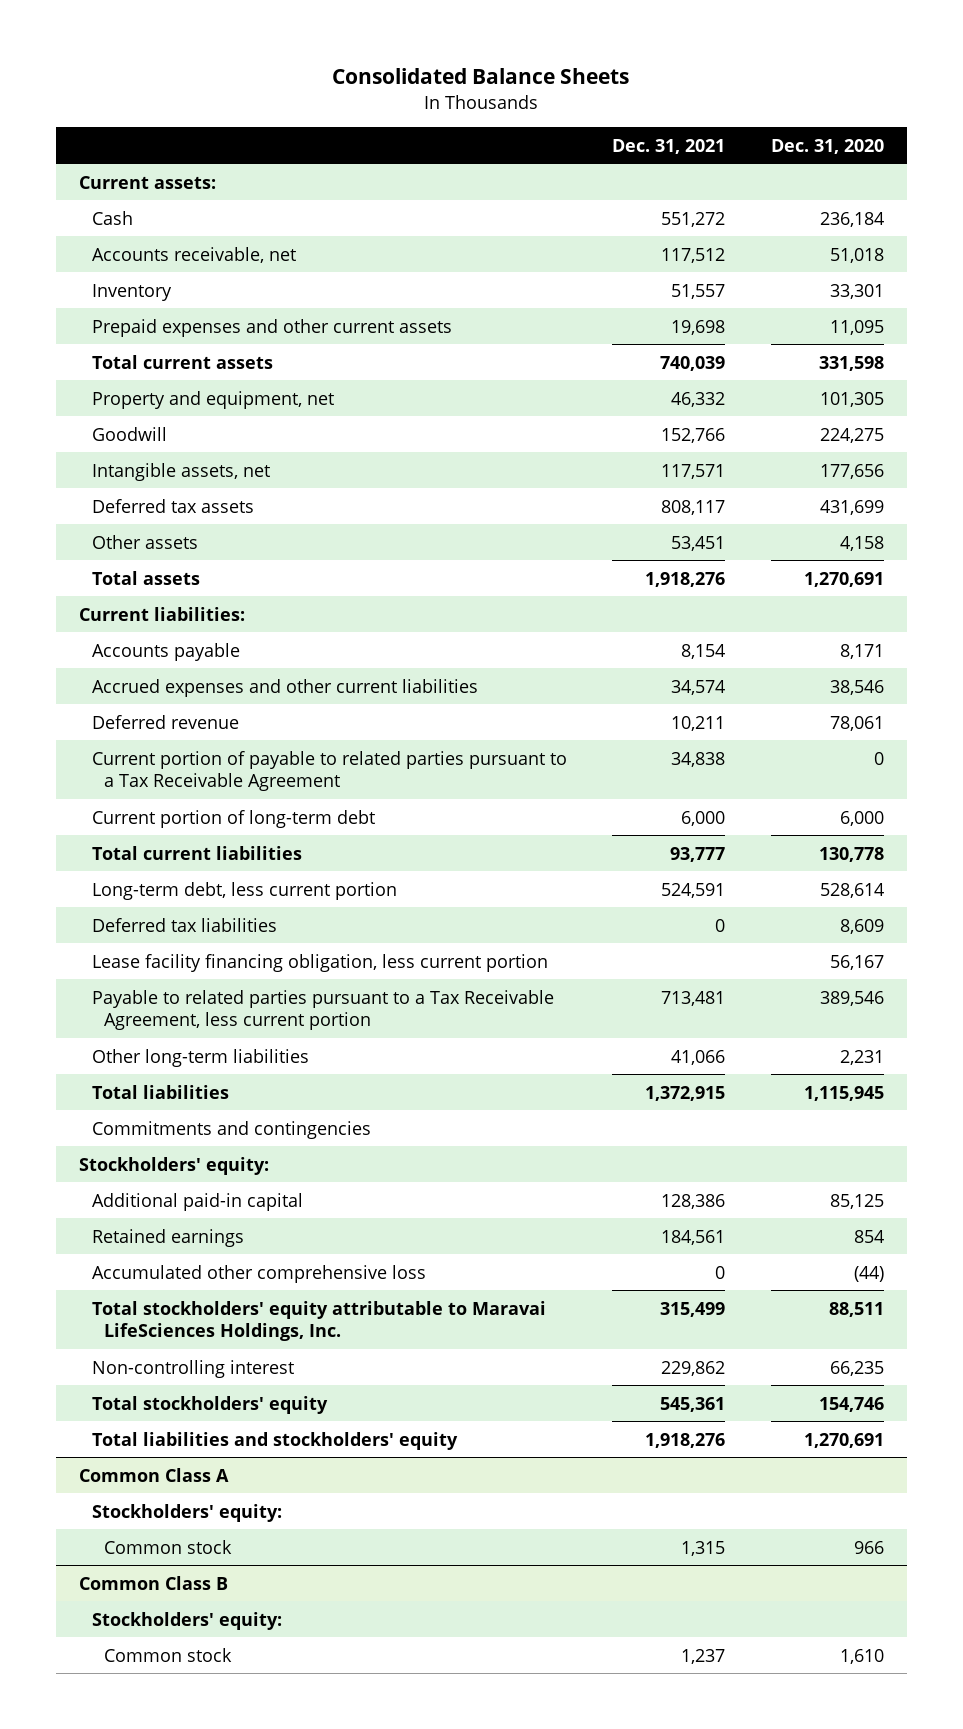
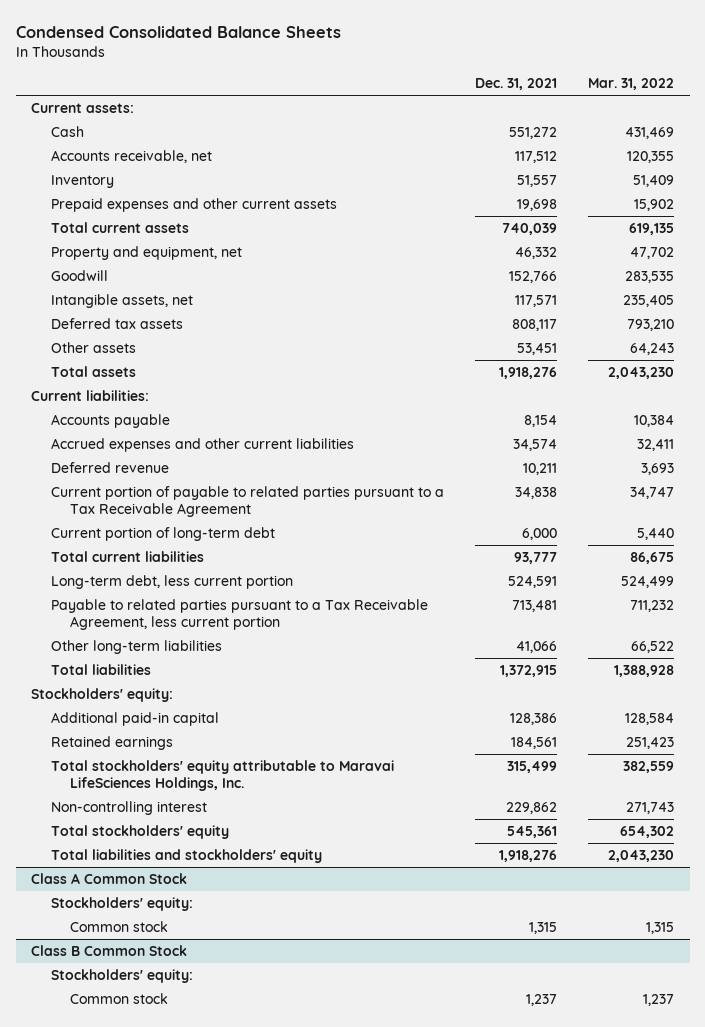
- Consolidated Balance Sheets
+ Condensed Consolidated Balance Sheets
- | Dec. 31, 2021 | Dec. 31, 2020
+ | Dec. 31, 2021 | Mar. 31, 2022
- Deferred tax liabilities | 0 | 8,609
- Lease facility financing obligation, less current portion | | 56,167
- Commitments and contingencies
- Accumulated other comprehensive loss | 0 | (44)
- Common Class A
+ Class A Common Stock
- Common Class B
+ Class B Common Stock

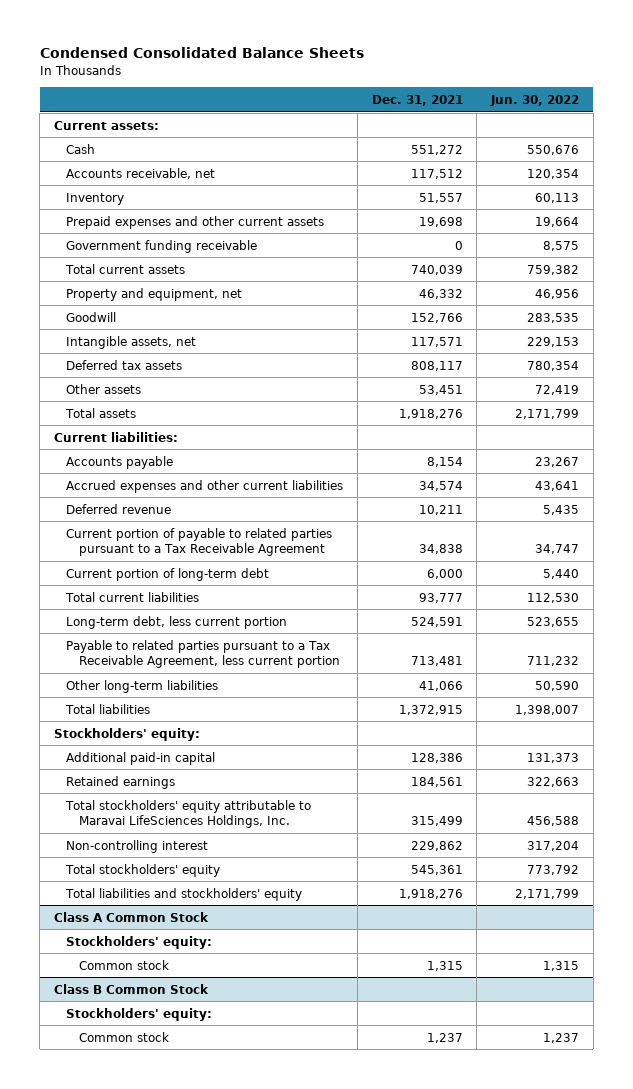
- | Dec. 31, 2021 | Mar. 31, 2022
+ | Dec. 31, 2021 | Jun. 30, 2022
+ Government funding receivable | 0 | 8,575

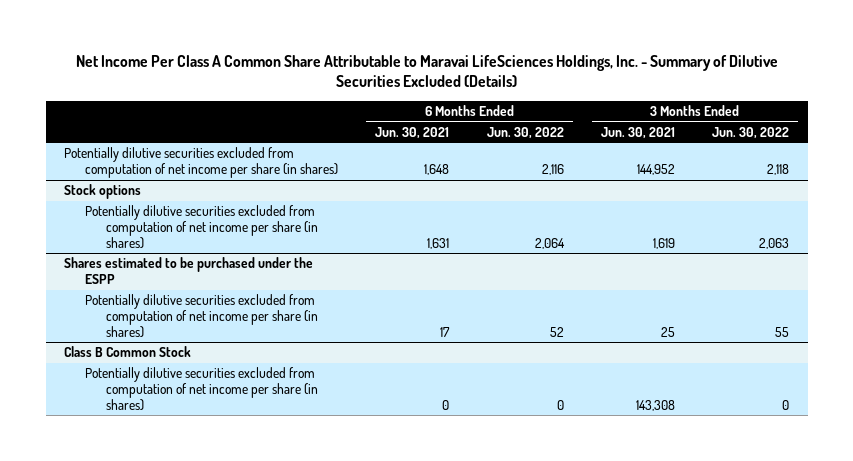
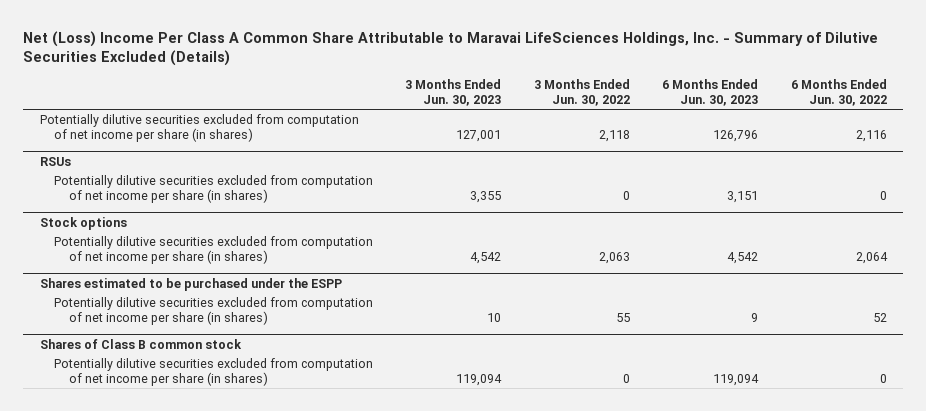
- Net Income Per Class A Common Share Attributable to Maravai LifeSciences Holdings, Inc. - Summary of Dilutive Securities Excluded (Details)
+ Net (Loss) Income Per Class A Common Share Attributable to Maravai LifeSciences Holdings, Inc. - Summary of Dilutive Securities Excluded (Details)
- | 6 Months Ended Jun. 30, 2021 | 6 Months Ended Jun. 30, 2022 | 3 Months Ended Jun. 30, 2021 | 3 Months Ended Jun. 30, 2022
+ | 3 Months Ended Jun. 30, 2023 | 3 Months Ended Jun. 30, 2022 | 6 Months Ended Jun. 30, 2023 | 6 Months Ended Jun. 30, 2022
+ RSUs
+ Potentially dilutive securities excluded from computation of net income per share (in shares) | 3,355 | 0 | 3,151 | 0
- Class B Common Stock
+ Shares of Class B common stock

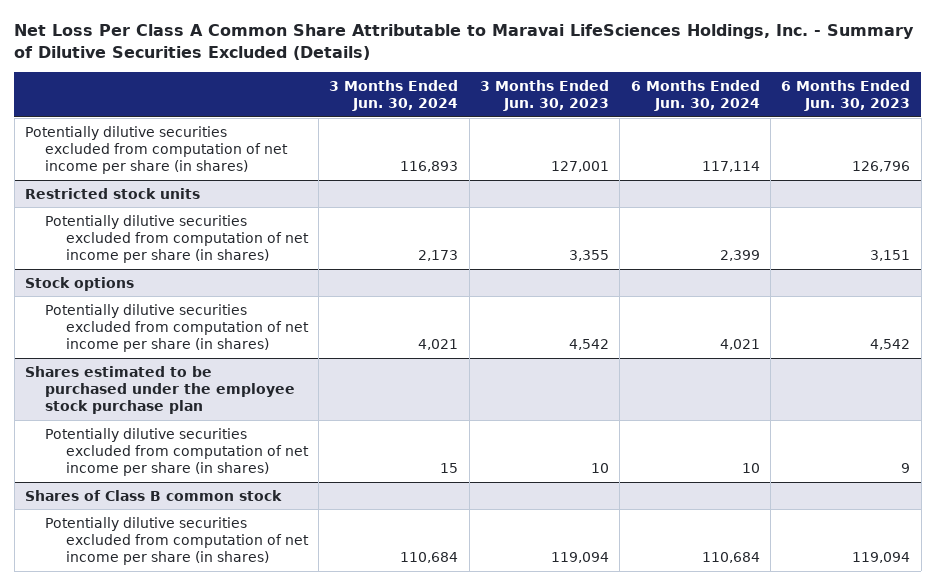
- Net (Loss) Income Per Class A Common Share Attributable to Maravai LifeSciences Holdings, Inc. - Summary of Dilutive Securities Excluded (Details)
+ Net Loss Per Class A Common Share Attributable to Maravai LifeSciences Holdings, Inc. - Summary of Dilutive Securities Excluded (Details)
- | 3 Months Ended Jun. 30, 2023 | 3 Months Ended Jun. 30, 2022 | 6 Months Ended Jun. 30, 2023 | 6 Months Ended Jun. 30, 2022
+ | 3 Months Ended Jun. 30, 2024 | 3 Months Ended Jun. 30, 2023 | 6 Months Ended Jun. 30, 2024 | 6 Months Ended Jun. 30, 2023
- RSUs
+ Restricted stock units
- Shares estimated to be purchased under the ESPP
+ Shares estimated to be purchased under the employee stock purchase plan

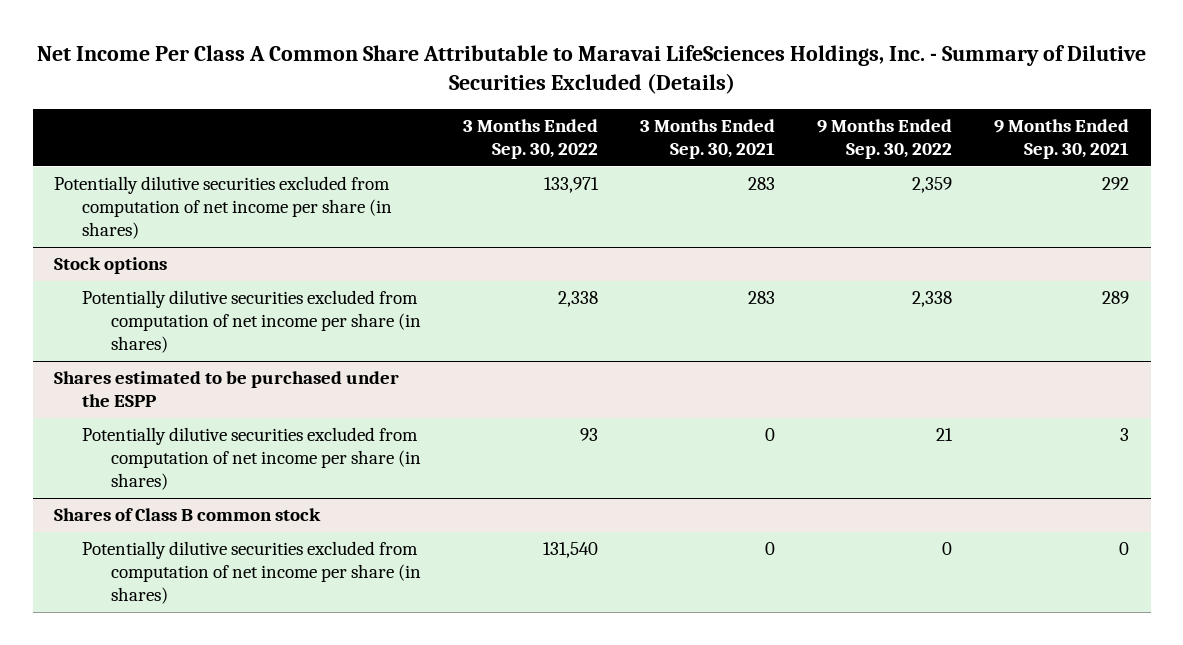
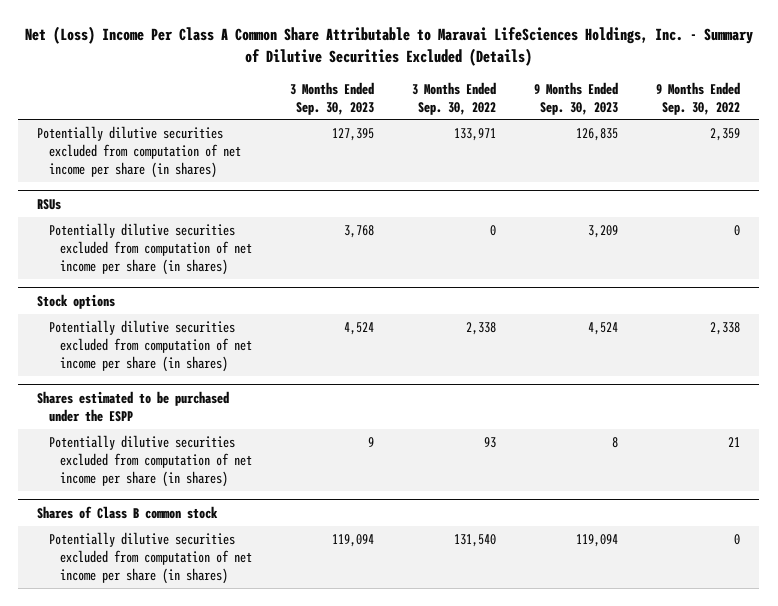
- Net Income Per Class A Common Share Attributable to Maravai LifeSciences Holdings, Inc. - Summary of Dilutive Securities Excluded (Details)
+ Net (Loss) Income Per Class A Common Share Attributable to Maravai LifeSciences Holdings, Inc. - Summary of Dilutive Securities Excluded (Details)
- | 3 Months Ended Sep. 30, 2022 | 3 Months Ended Sep. 30, 2021 | 9 Months Ended Sep. 30, 2022 | 9 Months Ended Sep. 30, 2021
+ | 3 Months Ended Sep. 30, 2023 | 3 Months Ended Sep. 30, 2022 | 9 Months Ended Sep. 30, 2023 | 9 Months Ended Sep. 30, 2022
+ RSUs
+ Potentially dilutive securities excluded from computation of net income per share (in shares) | 3,768 | 0 | 3,209 | 0

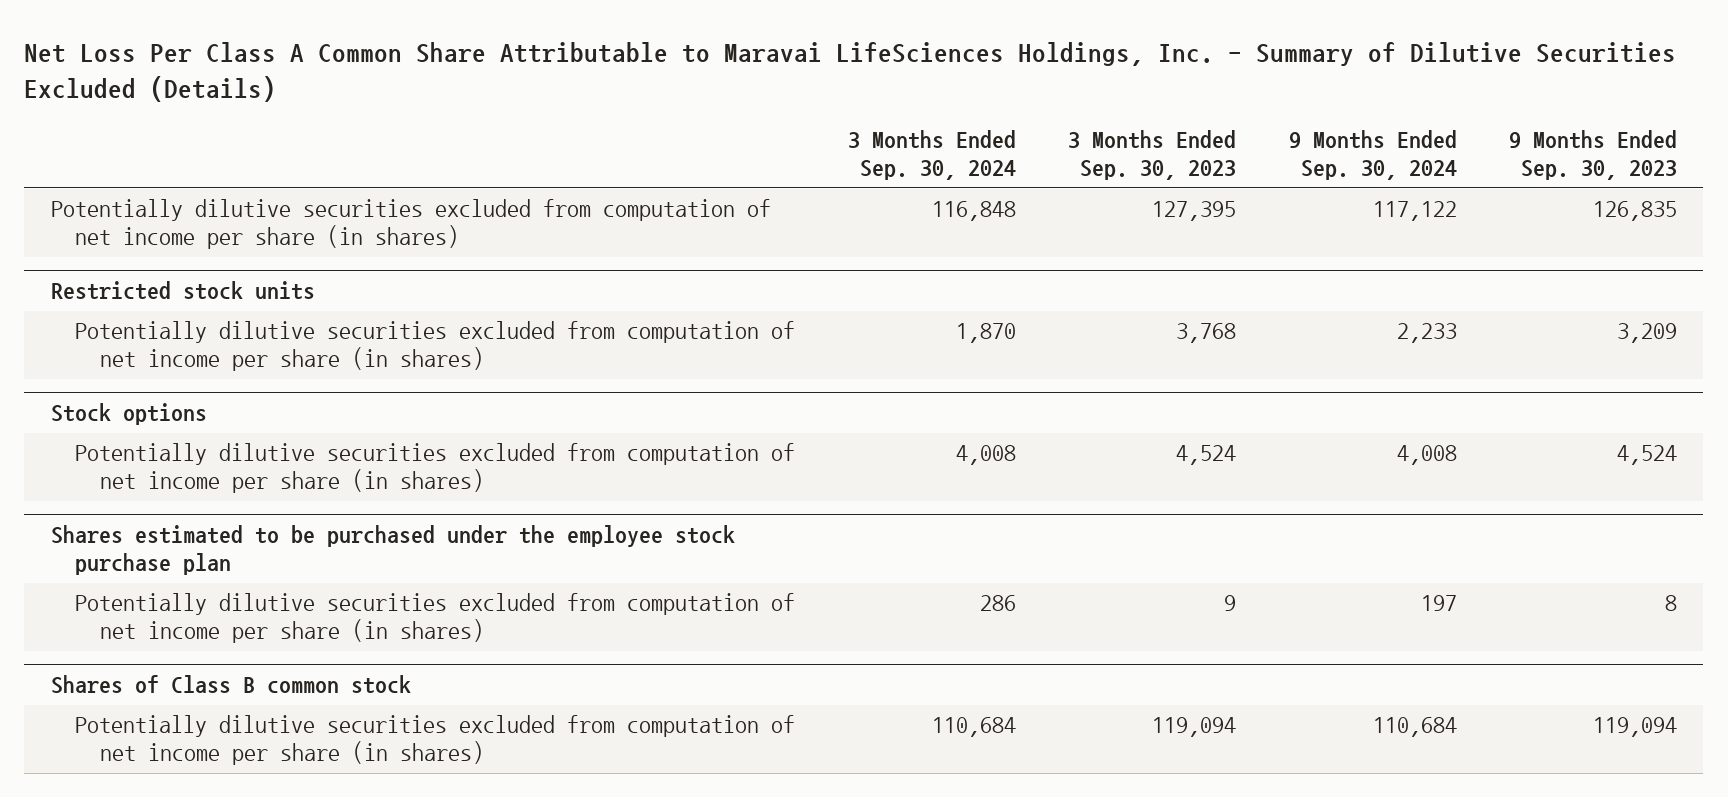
- Net (Loss) Income Per Class A Common Share Attributable to Maravai LifeSciences Holdings, Inc. - Summary of Dilutive Securities Excluded (Details)
+ Net Loss Per Class A Common Share Attributable to Maravai LifeSciences Holdings, Inc. - Summary of Dilutive Securities Excluded (Details)
- | 3 Months Ended Sep. 30, 2023 | 3 Months Ended Sep. 30, 2022 | 9 Months Ended Sep. 30, 2023 | 9 Months Ended Sep. 30, 2022
+ | 3 Months Ended Sep. 30, 2024 | 3 Months Ended Sep. 30, 2023 | 9 Months Ended Sep. 30, 2024 | 9 Months Ended Sep. 30, 2023
- RSUs
+ Restricted stock units
- Shares estimated to be purchased under the ESPP
+ Shares estimated to be purchased under the employee stock purchase plan

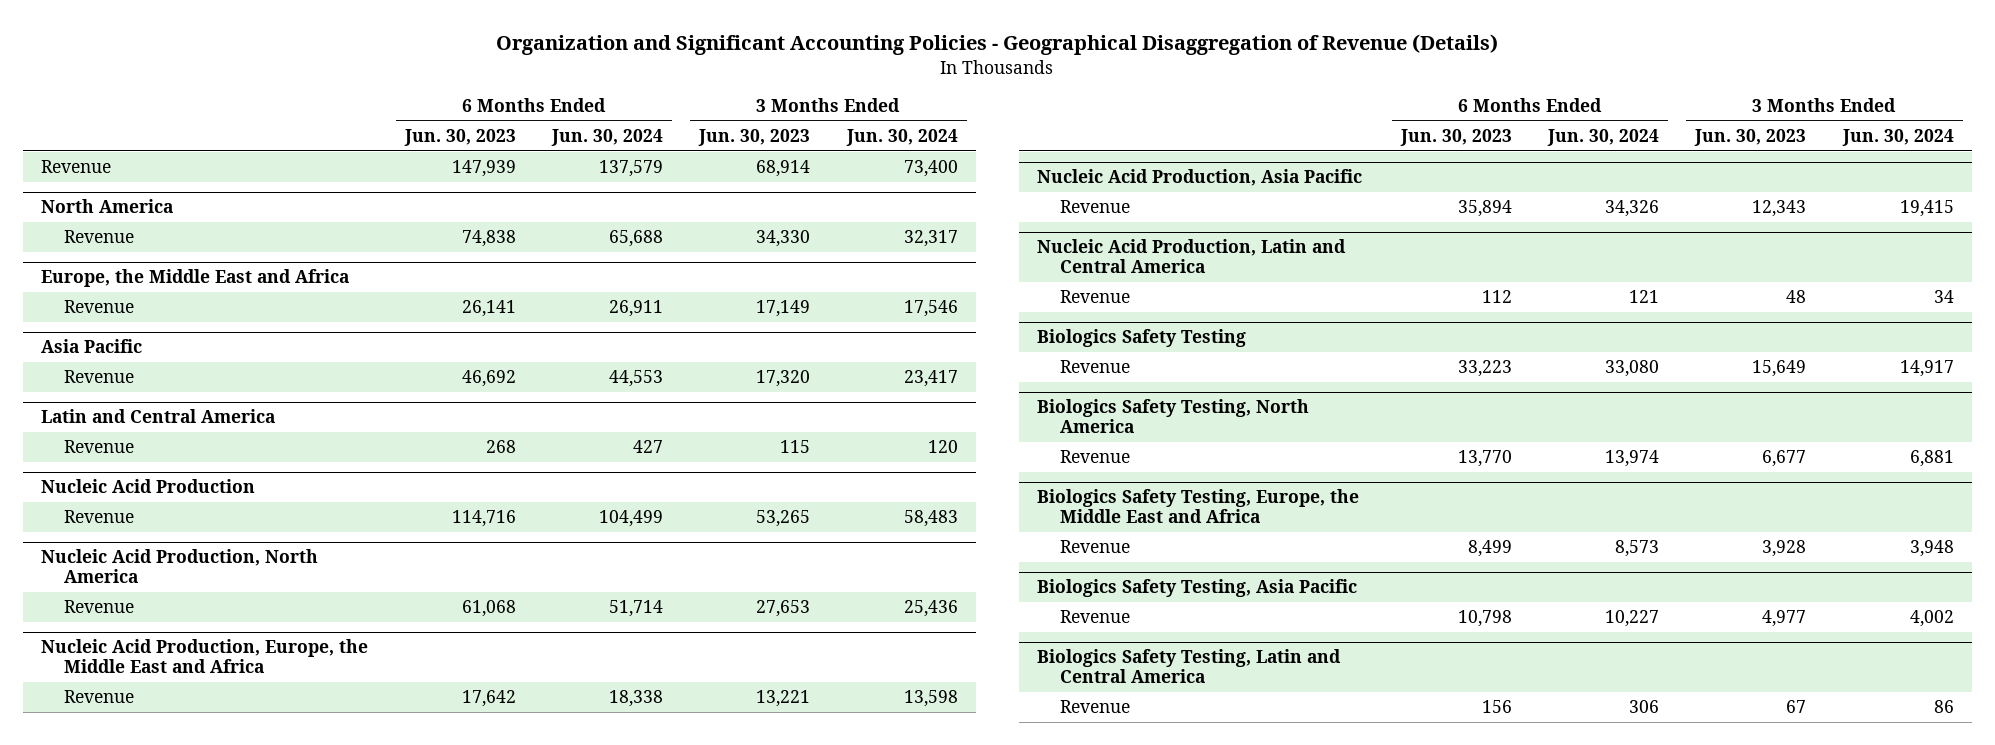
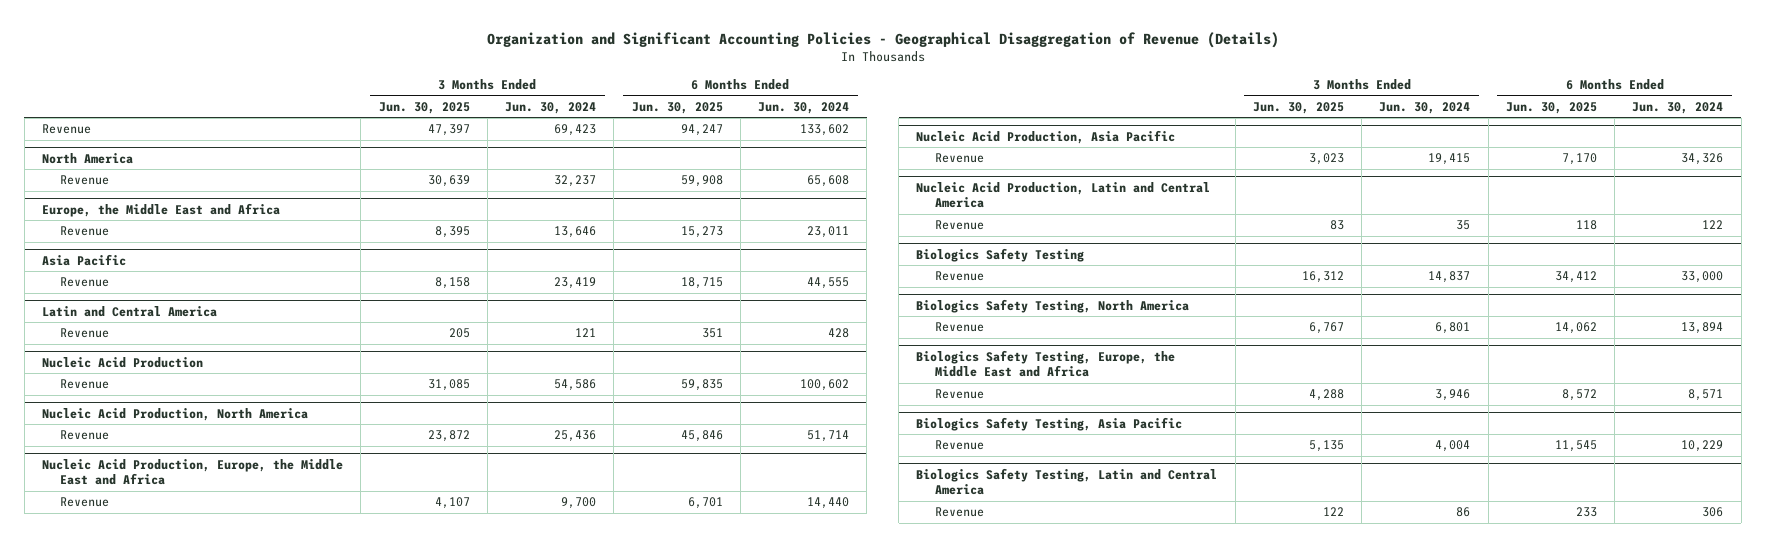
- | 6 Months Ended Jun. 30, 2023 | 6 Months Ended Jun. 30, 2024 | 3 Months Ended Jun. 30, 2023 | 3 Months Ended Jun. 30, 2024
+ | 3 Months Ended Jun. 30, 2025 | 3 Months Ended Jun. 30, 2024 | 6 Months Ended Jun. 30, 2025 | 6 Months Ended Jun. 30, 2024
- Revenue | 147,939 | 137,579 | 68,914 | 73,400
+ Revenue | 47,397 | 69,423 | 94,247 | 133,602
@ North America
- Revenue | 74,838 | 65,688 | 34,330 | 32,317
+ Revenue | 30,639 | 32,237 | 59,908 | 65,608
@ Europe, the Middle East and Africa
- Revenue | 26,141 | 26,911 | 17,149 | 17,546
+ Revenue | 8,395 | 13,646 | 15,273 | 23,011
@ Asia Pacific
- Revenue | 46,692 | 44,553 | 17,320 | 23,417
+ Revenue | 8,158 | 23,419 | 18,715 | 44,555
@ Latin and Central America
- Revenue | 268 | 427 | 115 | 120
+ Revenue | 205 | 121 | 351 | 428
@ Nucleic Acid Production
- Revenue | 114,716 | 104,499 | 53,265 | 58,483
+ Revenue | 31,085 | 54,586 | 59,835 | 100,602
@ Nucleic Acid Production, Europe, the Middle East and Africa
- Revenue | 17,642 | 18,338 | 13,221 | 13,598
+ Revenue | 4,107 | 9,700 | 6,701 | 14,440
@ Nucleic Acid Production, Latin and Central America
- Revenue | 112 | 121 | 48 | 34
+ Revenue | 83 | 35 | 118 | 122
@ Biologics Safety Testing
- Revenue | 33,223 | 33,080 | 15,649 | 14,917
+ Revenue | 16,312 | 14,837 | 34,412 | 33,000
@ Biologics Safety Testing, North America
- Revenue | 13,770 | 13,974 | 6,677 | 6,881
+ Revenue | 6,767 | 6,801 | 14,062 | 13,894
@ Biologics Safety Testing, Europe, the Middle East and Africa
- Revenue | 8,499 | 8,573 | 3,928 | 3,948
+ Revenue | 4,288 | 3,946 | 8,572 | 8,571
@ Biologics Safety Testing, Asia Pacific
- Revenue | 10,798 | 10,227 | 4,977 | 4,002
+ Revenue | 5,135 | 4,004 | 11,545 | 10,229

